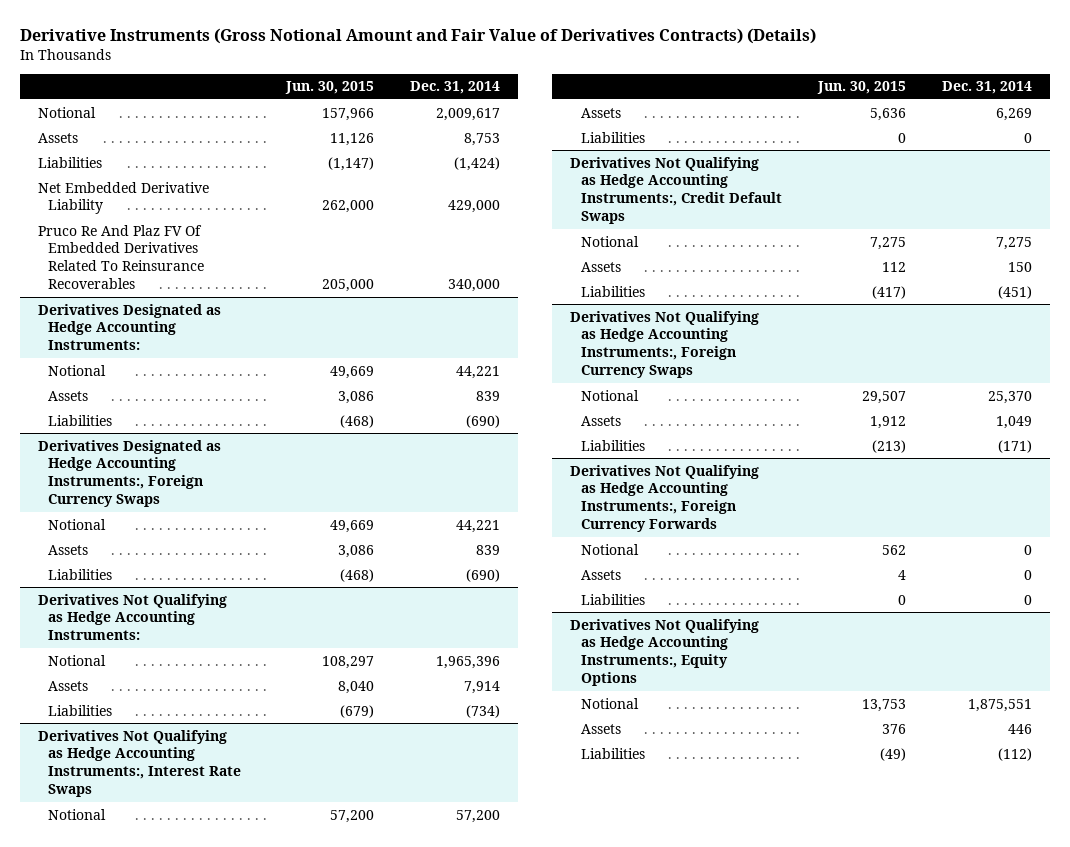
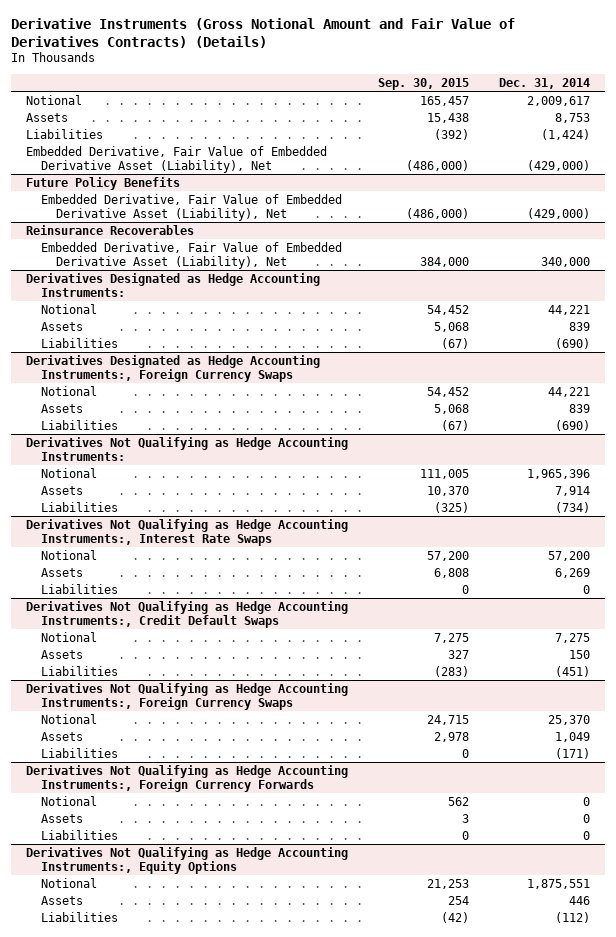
- | Jun. 30, 2015 | Dec. 31, 2014
+ | Sep. 30, 2015 | Dec. 31, 2014
- Net Embedded Derivative Liability | 262,000 | 429,000
- Pruco Re And Plaz FV Of Embedded Derivatives Related To Reinsurance Recoverables | 205,000 | 340,000
+ Embedded Derivative, Fair Value of Embedded Derivative Asset (Liability), Net | (486,000) | (429,000)
+ Future Policy Benefits
+ Embedded Derivative, Fair Value of Embedded Derivative Asset (Liability), Net | (486,000) | (429,000)
+ Reinsurance Recoverables
+ Embedded Derivative, Fair Value of Embedded Derivative Asset (Liability), Net | 384,000 | 340,000

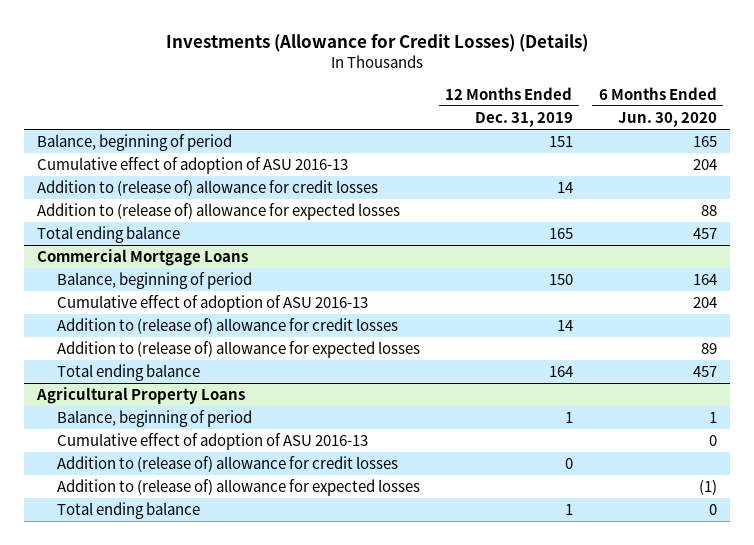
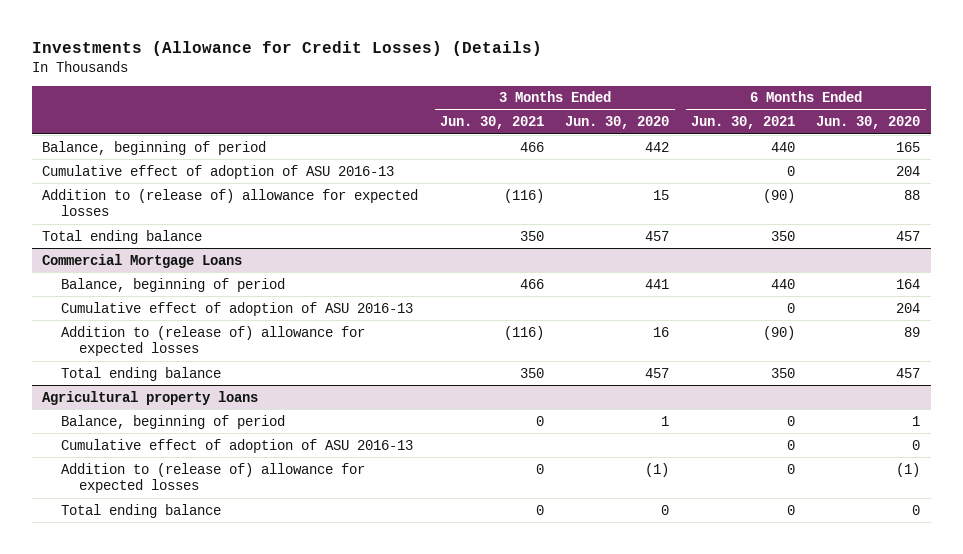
- | 12 Months Ended Dec. 31, 2019 | 6 Months Ended Jun. 30, 2020
+ | 3 Months Ended Jun. 30, 2021 | 3 Months Ended Jun. 30, 2020 | 6 Months Ended Jun. 30, 2021 | 6 Months Ended Jun. 30, 2020
- Addition to (release of) allowance for credit losses | 14 |
@ Commercial Mortgage Loans
- Addition to (release of) allowance for credit losses | 14 |
- Agricultural Property Loans
+ Agricultural property loans
- Addition to (release of) allowance for credit losses | 0 |

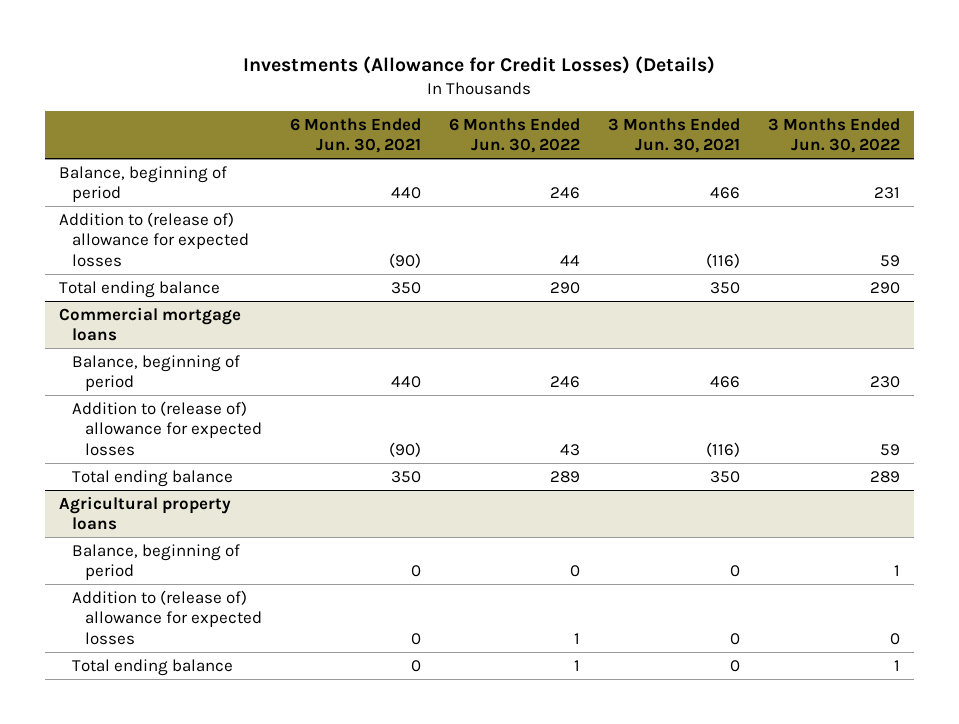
- | 3 Months Ended Jun. 30, 2021 | 3 Months Ended Jun. 30, 2020 | 6 Months Ended Jun. 30, 2021 | 6 Months Ended Jun. 30, 2020
+ | 6 Months Ended Jun. 30, 2021 | 6 Months Ended Jun. 30, 2022 | 3 Months Ended Jun. 30, 2021 | 3 Months Ended Jun. 30, 2022
- Cumulative effect of adoption of ASU 2016-13 | | | 0 | 204
- Commercial Mortgage Loans
+ Commercial mortgage loans
- Cumulative effect of adoption of ASU 2016-13 | | | 0 | 204
@ Agricultural property loans
- Cumulative effect of adoption of ASU 2016-13 | | | 0 | 0

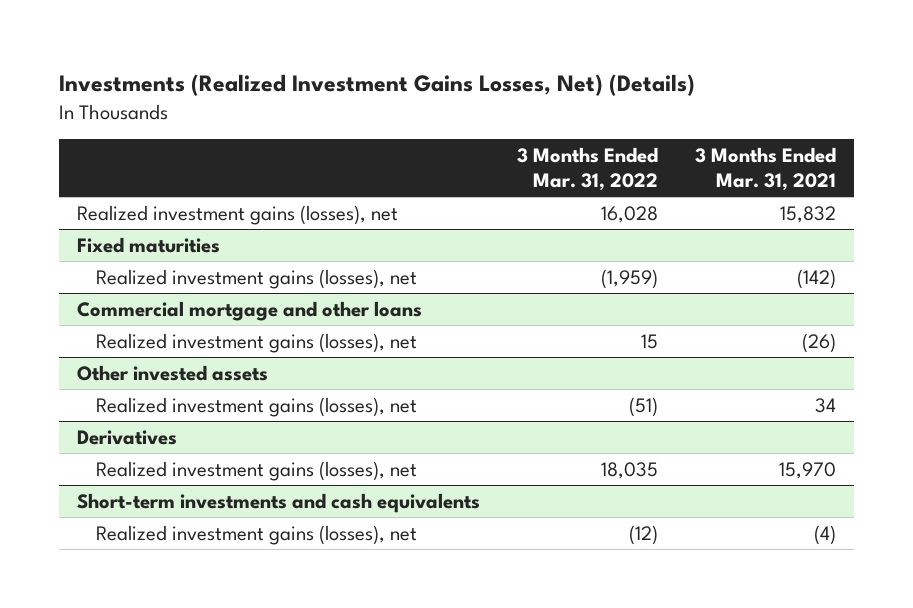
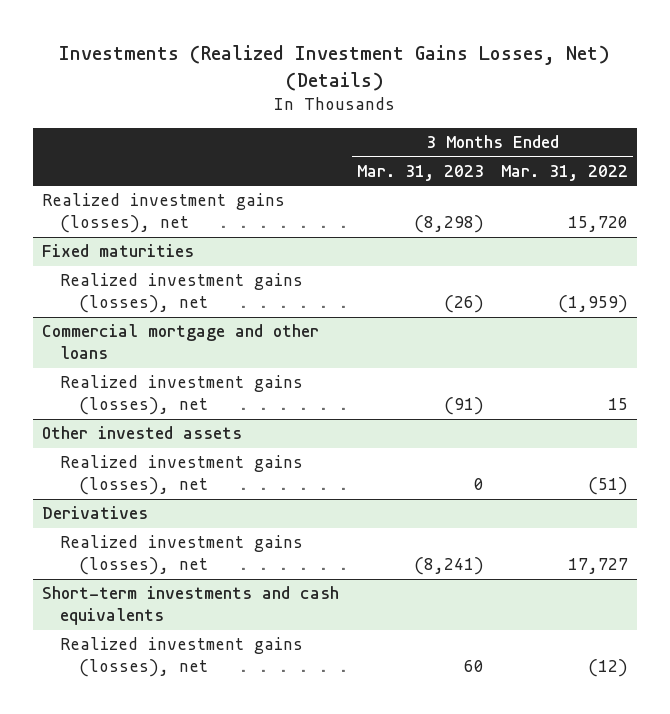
- | 3 Months Ended Mar. 31, 2022 | 3 Months Ended Mar. 31, 2021
+ | 3 Months Ended Mar. 31, 2023 | 3 Months Ended Mar. 31, 2022
- Realized investment gains (losses), net | 16,028 | 15,832
+ Realized investment gains (losses), net | (8,298) | 15,720
@ Derivatives
- Realized investment gains (losses), net | 18,035 | 15,970
+ Realized investment gains (losses), net | (8,241) | 17,727

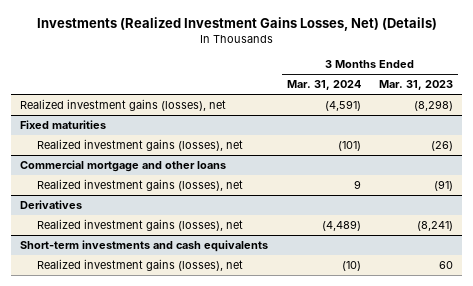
- | 3 Months Ended Mar. 31, 2023 | 3 Months Ended Mar. 31, 2022
+ | 3 Months Ended Mar. 31, 2024 | 3 Months Ended Mar. 31, 2023
- Other invested assets
- Realized investment gains (losses), net | 0 | (51)

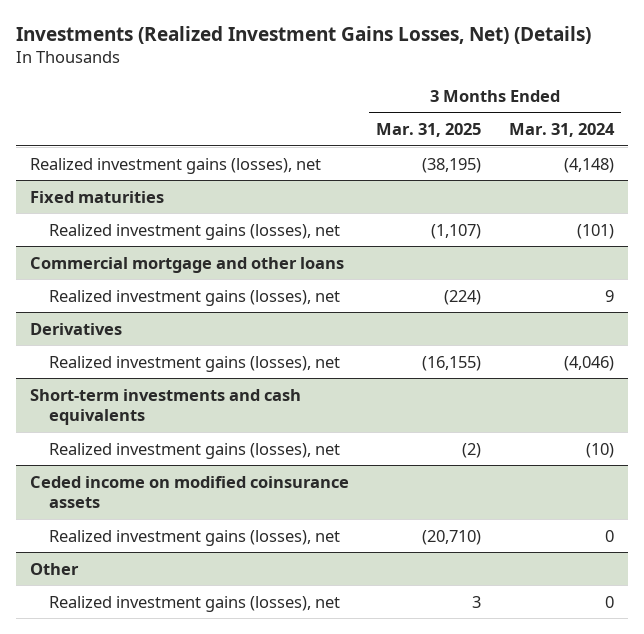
- | 3 Months Ended Mar. 31, 2024 | 3 Months Ended Mar. 31, 2023
+ | 3 Months Ended Mar. 31, 2025 | 3 Months Ended Mar. 31, 2024
- Realized investment gains (losses), net | (4,591) | (8,298)
+ Realized investment gains (losses), net | (38,195) | (4,148)
@ Derivatives
- Realized investment gains (losses), net | (4,489) | (8,241)
+ Realized investment gains (losses), net | (16,155) | (4,046)
+ Ceded income on modified coinsurance assets
+ Realized investment gains (losses), net | (20,710) | 0
+ Other
+ Realized investment gains (losses), net | 3 | 0

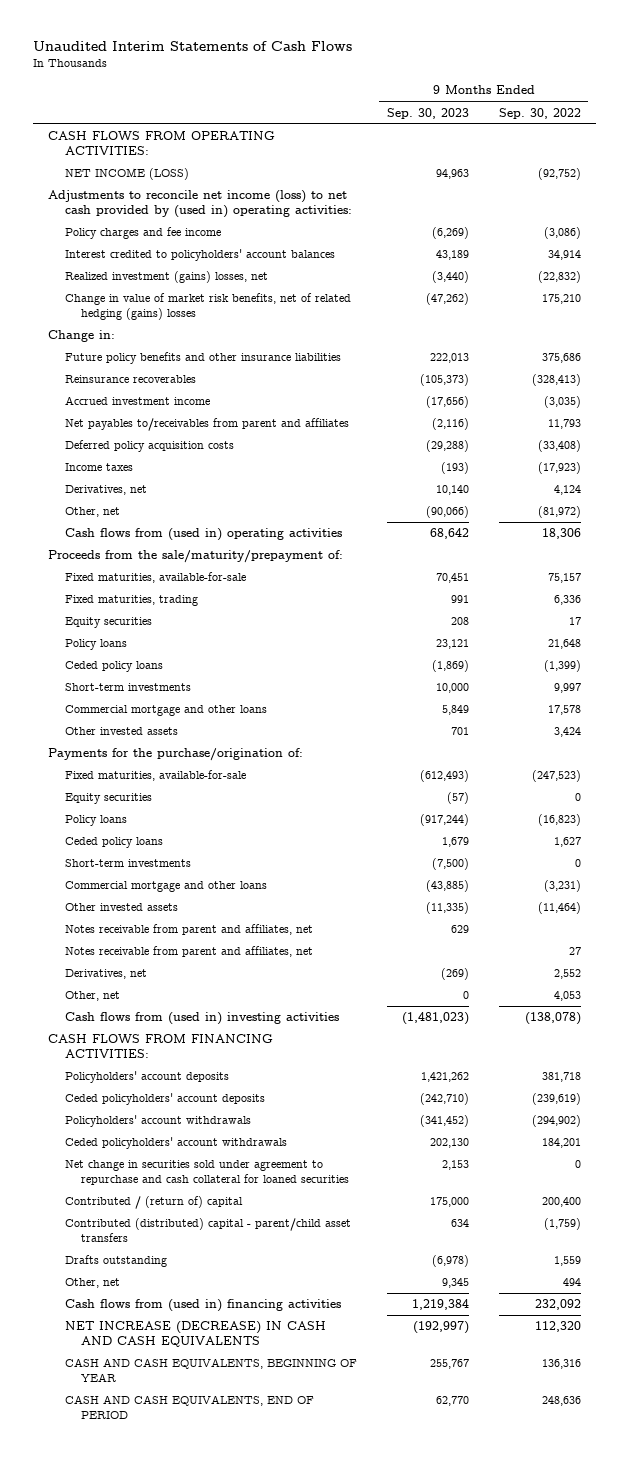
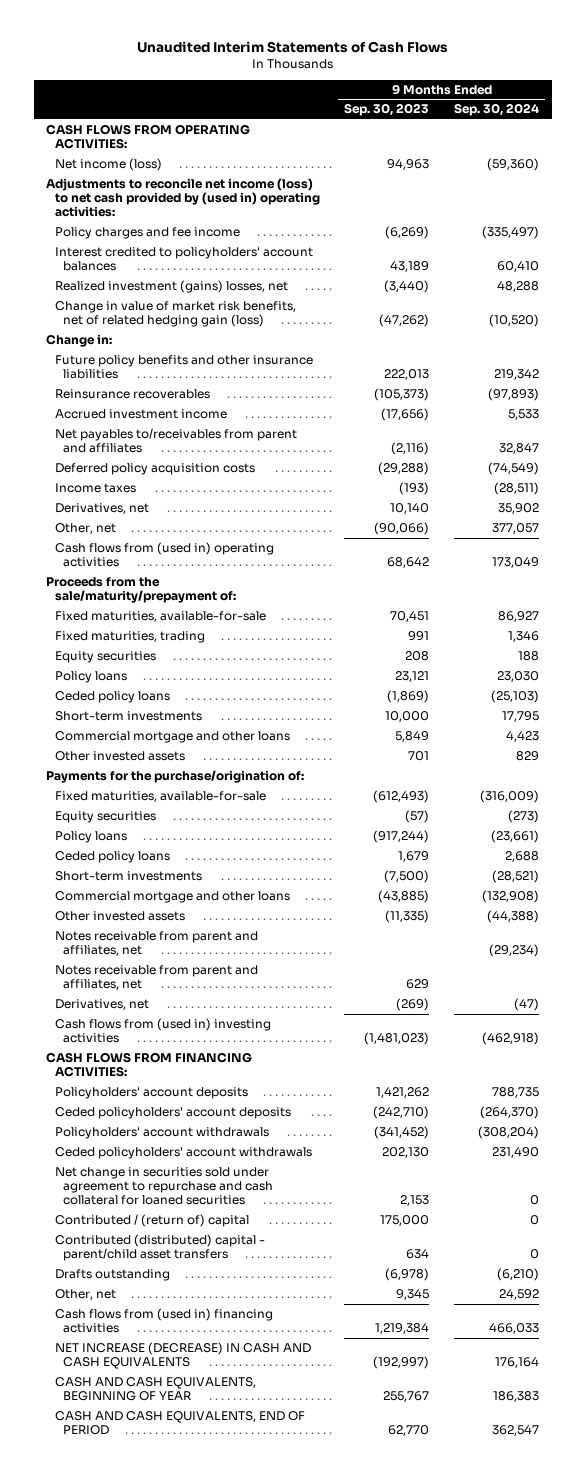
- | 9 Months Ended Sep. 30, 2023 | 9 Months Ended Sep. 30, 2022
+ | 9 Months Ended Sep. 30, 2023 | 9 Months Ended Sep. 30, 2024
- NET INCOME (LOSS) | 94,963 | (92,752)
+ Net income (loss) | 94,963 | (59,360)
- Change in value of market risk benefits, net of related hedging (gains) losses | (47,262) | 175,210
+ Change in value of market risk benefits, net of related hedging gain (loss) | (47,262) | (10,520)
moved down: Notes receivable from parent and affiliates, net | 629 |
- Other, net | 0 | 4,053

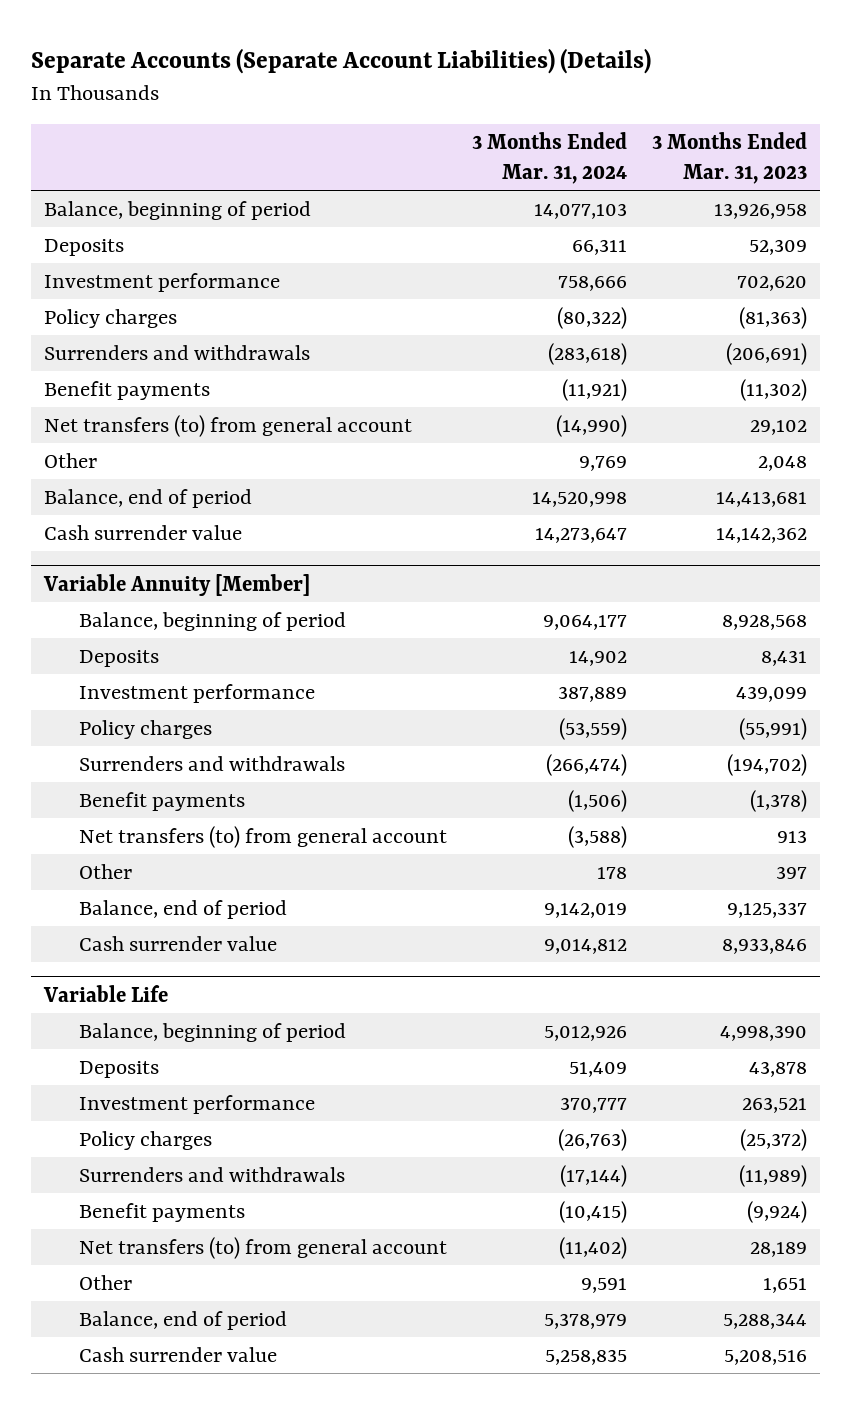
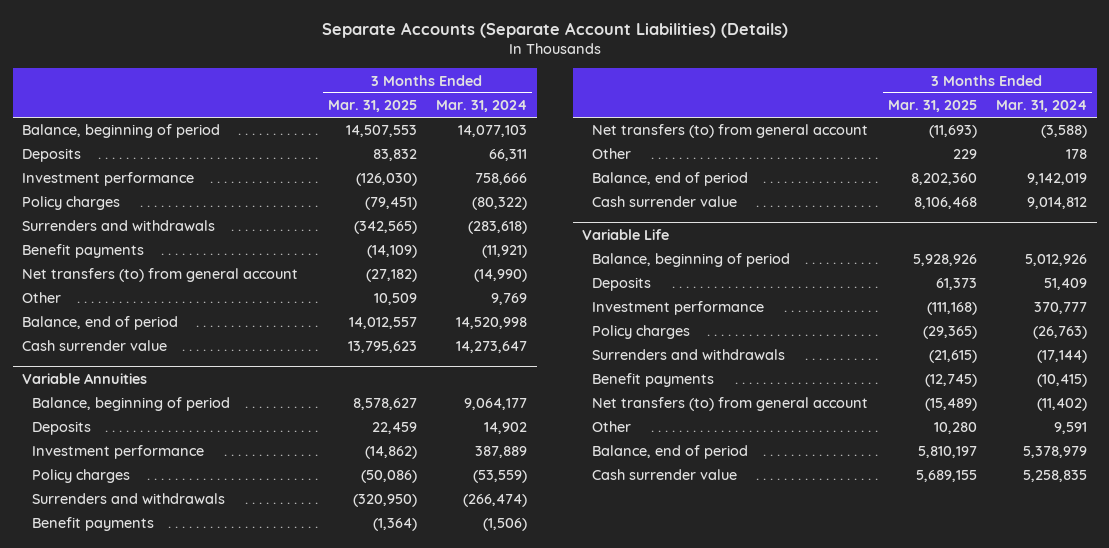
- | 3 Months Ended Mar. 31, 2024 | 3 Months Ended Mar. 31, 2023
+ | 3 Months Ended Mar. 31, 2025 | 3 Months Ended Mar. 31, 2024
- Variable Annuity [Member]
+ Variable Annuities

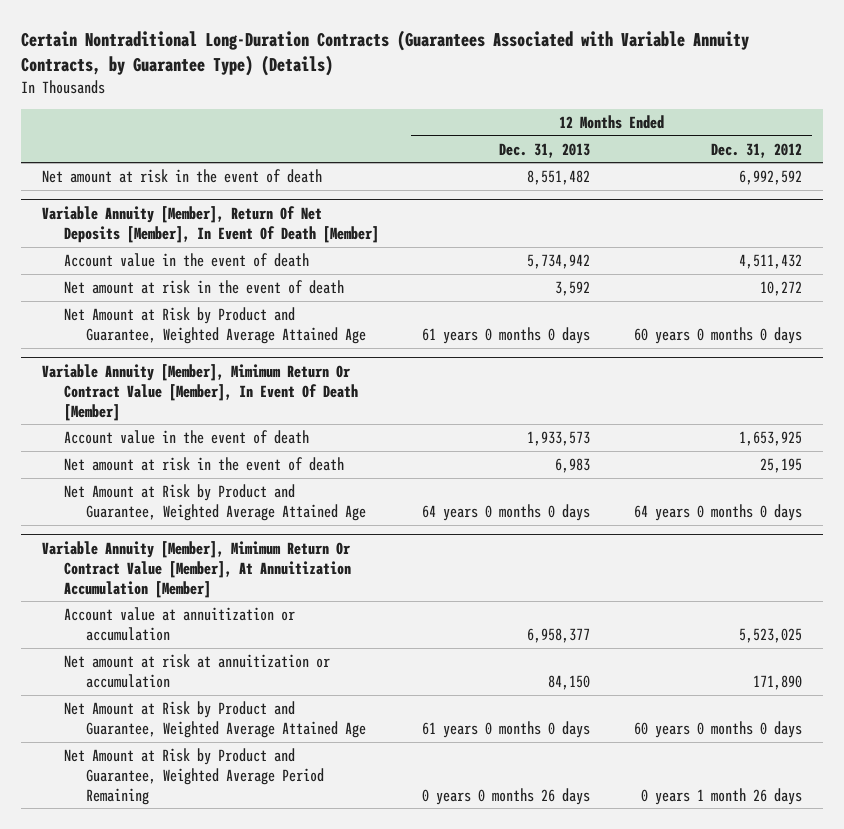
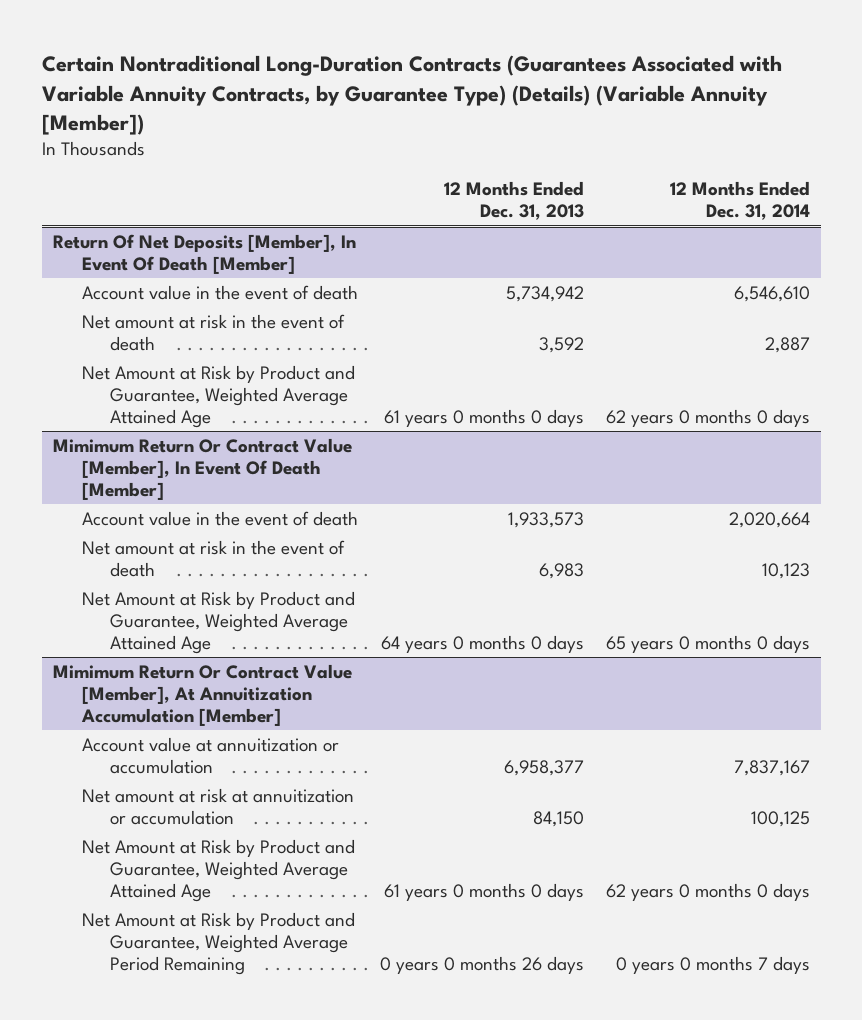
- Certain Nontraditional Long-Duration Contracts (Guarantees Associated with Variable Annuity Contracts, by Guarantee Type) (Details)
+ Certain Nontraditional Long-Duration Contracts (Guarantees Associated with Variable Annuity Contracts, by Guarantee Type) (Details) (Variable Annuity [Member])
- | 12 Months Ended Dec. 31, 2013 | 12 Months Ended Dec. 31, 2012
+ | 12 Months Ended Dec. 31, 2013 | 12 Months Ended Dec. 31, 2014
- Net amount at risk in the event of death | 8,551,482 | 6,992,592
- Variable Annuity [Member], Return Of Net Deposits [Member], In Event Of Death [Member]
+ Return Of Net Deposits [Member], In Event Of Death [Member]
- Variable Annuity [Member], Mimimum Return Or Contract Value [Member], In Event Of Death [Member]
+ Mimimum Return Or Contract Value [Member], In Event Of Death [Member]
- Variable Annuity [Member], Mimimum Return Or Contract Value [Member], At Annuitization Accumulation [Member]
+ Mimimum Return Or Contract Value [Member], At Annuitization Accumulation [Member]

